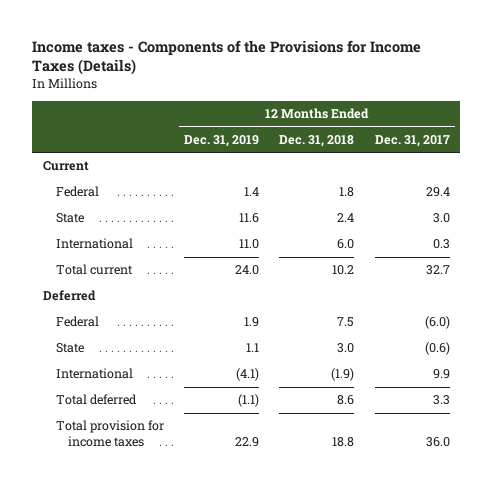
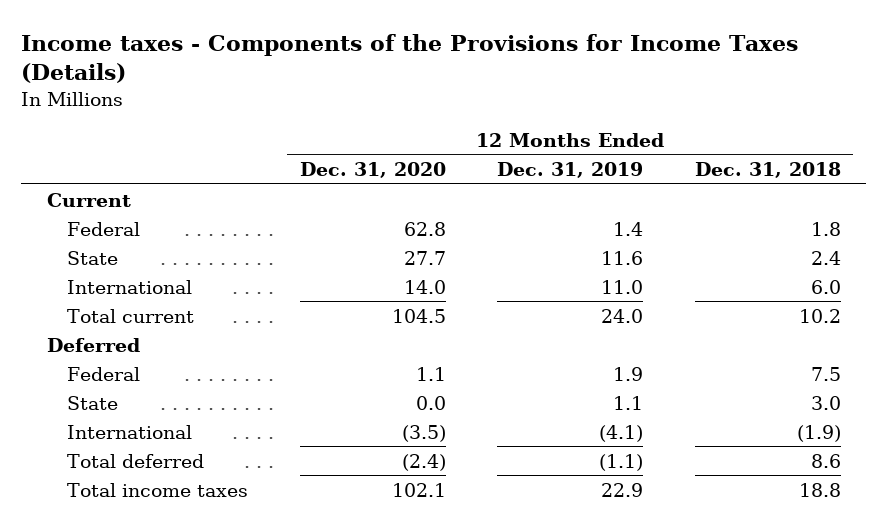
- | 12 Months Ended Dec. 31, 2019 | 12 Months Ended Dec. 31, 2018 | 12 Months Ended Dec. 31, 2017
+ | 12 Months Ended Dec. 31, 2020 | 12 Months Ended Dec. 31, 2019 | 12 Months Ended Dec. 31, 2018
- Total provision for income taxes | 22.9 | 18.8 | 36.0
+ Total income taxes | 102.1 | 22.9 | 18.8

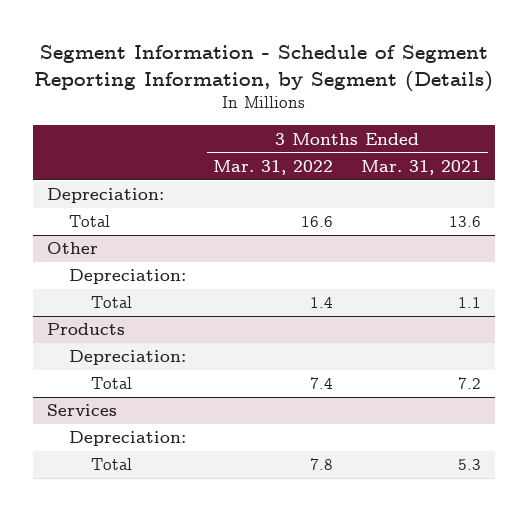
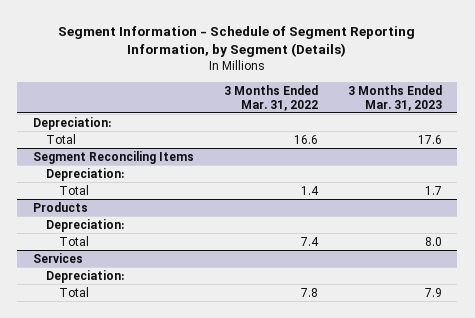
- | 3 Months Ended Mar. 31, 2022 | 3 Months Ended Mar. 31, 2021
+ | 3 Months Ended Mar. 31, 2022 | 3 Months Ended Mar. 31, 2023
- Other
+ Segment Reconciling Items

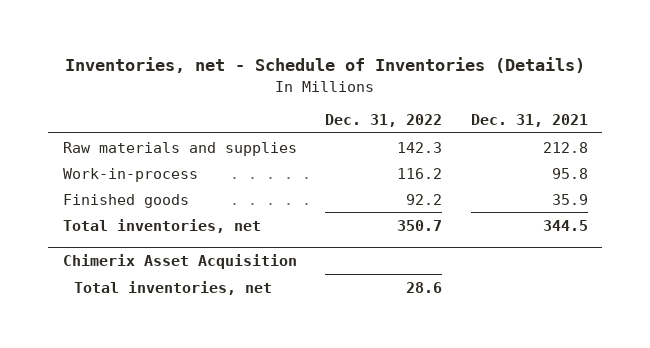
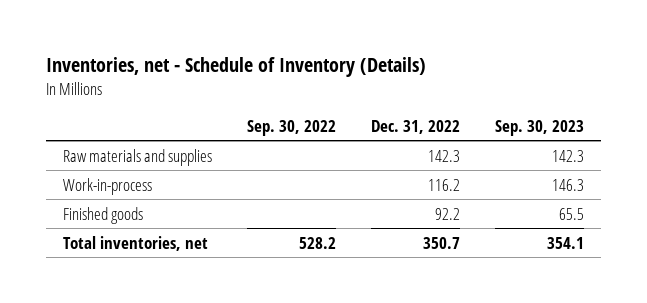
- Inventories, net - Schedule of Inventories (Details)
+ Inventories, net - Schedule of Inventory (Details)
- | Dec. 31, 2022 | Dec. 31, 2021
+ | Sep. 30, 2022 | Dec. 31, 2022 | Sep. 30, 2023
- Chimerix Asset Acquisition
- Total inventories, net | 28.6 |

